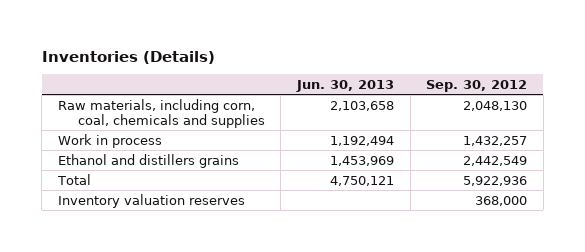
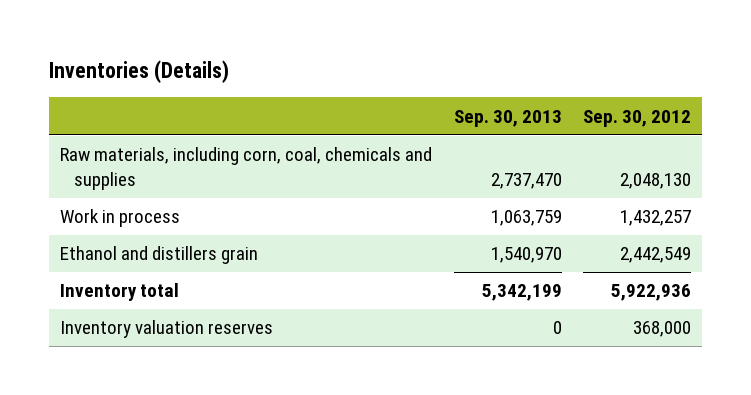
- | Jun. 30, 2013 | Sep. 30, 2012
+ | Sep. 30, 2013 | Sep. 30, 2012
- Ethanol and distillers grains | 1,453,969 | 2,442,549
- Total | 4,750,121 | 5,922,936
+ Ethanol and distillers grain | 1,540,970 | 2,442,549
+ Inventory total | 5,342,199 | 5,922,936

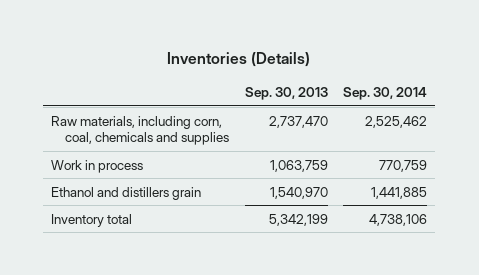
- | Sep. 30, 2013 | Sep. 30, 2012
+ | Sep. 30, 2013 | Sep. 30, 2014
- Inventory valuation reserves | 0 | 368,000

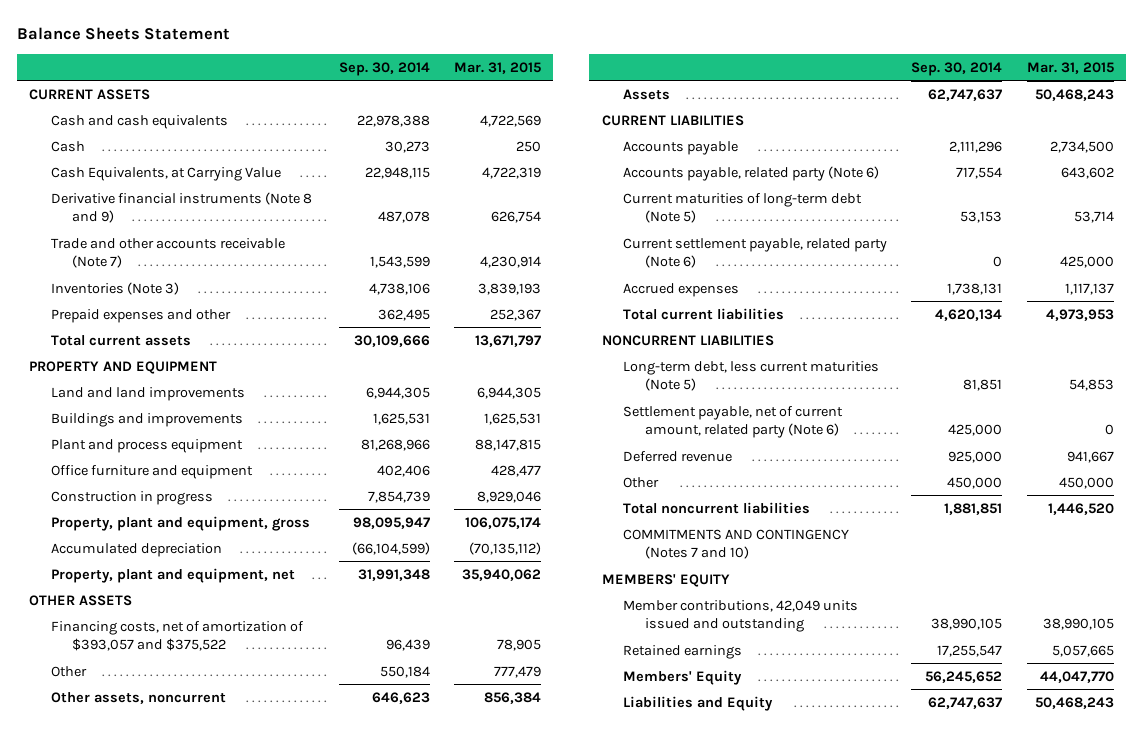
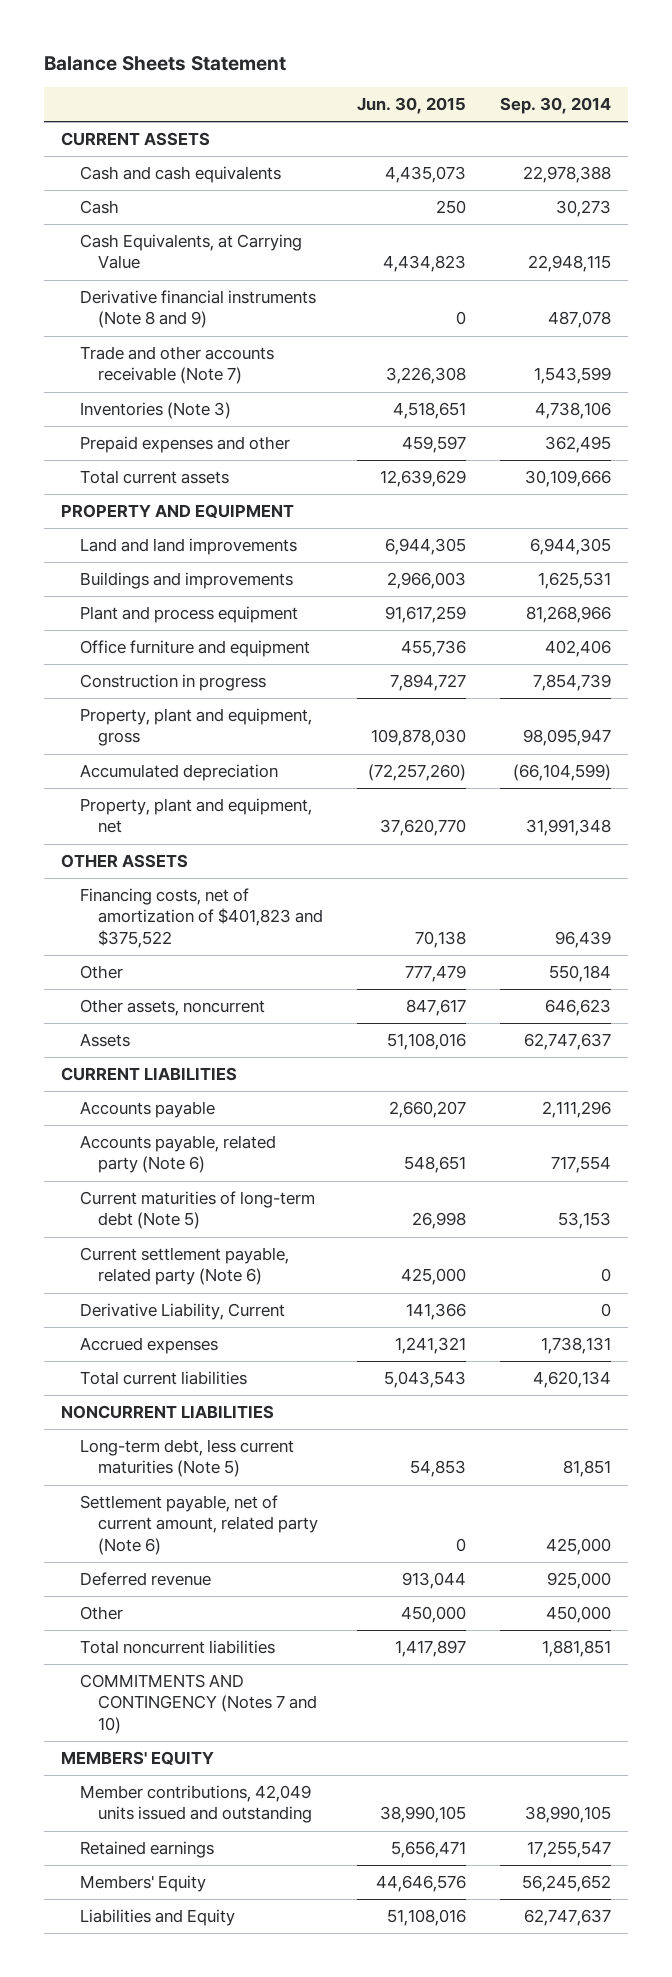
- | Sep. 30, 2014 | Mar. 31, 2015
+ | Jun. 30, 2015 | Sep. 30, 2014
- Financing costs, net of amortization of $393,057 and $375,522 | 96,439 | 78,905
+ Financing costs, net of amortization of $401,823 and $375,522 | 70,138 | 96,439
+ Derivative Liability, Current | 141,366 | 0

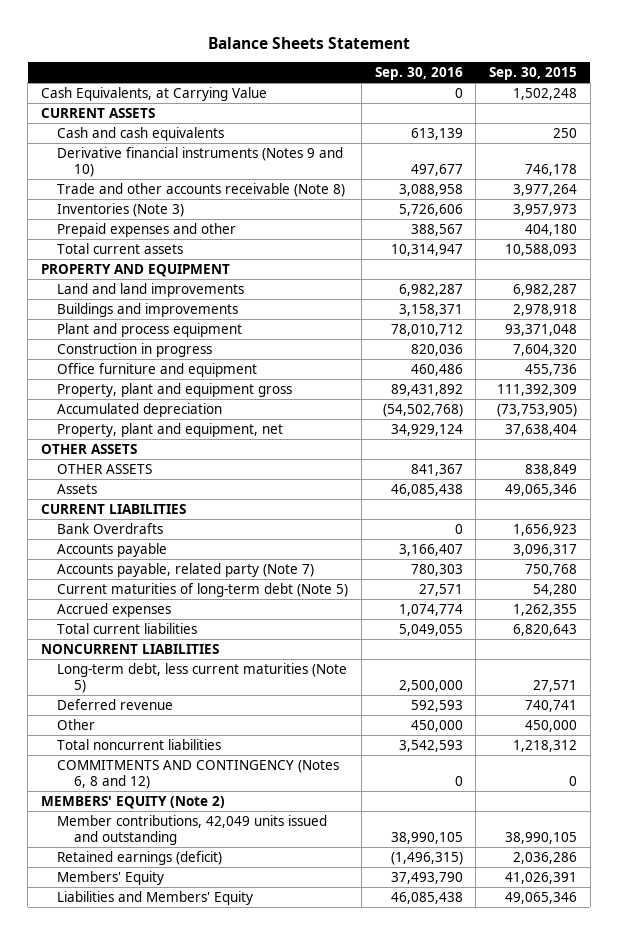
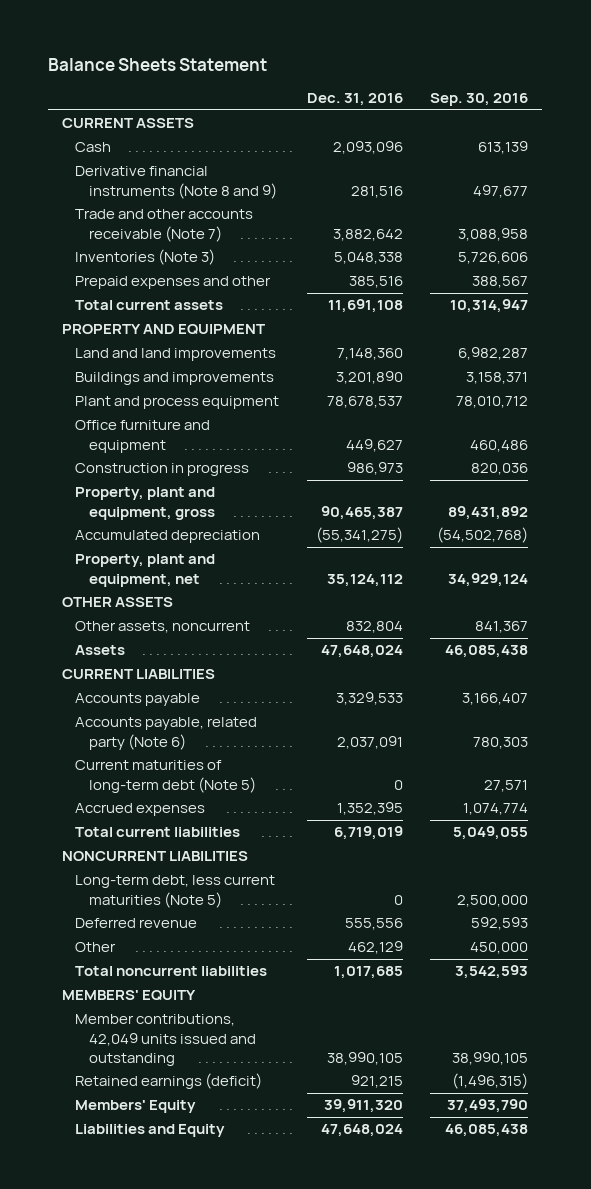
- | Sep. 30, 2016 | Sep. 30, 2015
+ | Dec. 31, 2016 | Sep. 30, 2016
- Cash Equivalents, at Carrying Value | 0 | 1,502,248
- Cash and cash equivalents | 613,139 | 250
- Derivative financial instruments (Notes 9 and 10) | 497,677 | 746,178
- Trade and other accounts receivable (Note 8) | 3,088,958 | 3,977,264
+ Cash | 2,093,096 | 613,139
+ Derivative financial instruments (Note 8 and 9) | 281,516 | 497,677
+ Trade and other accounts receivable (Note 7) | 3,882,642 | 3,088,958
- Property, plant and equipment gross | 89,431,892 | 111,392,309
moved down: Construction in progress | 986,973 | 820,036
+ Property, plant and equipment, gross | 90,465,387 | 89,431,892
- OTHER ASSETS | 841,367 | 838,849
+ Other assets, noncurrent | 832,804 | 841,367
- Bank Overdrafts | 0 | 1,656,923
- Accounts payable, related party (Note 7) | 780,303 | 750,768
+ Accounts payable, related party (Note 6) | 2,037,091 | 780,303
- COMMITMENTS AND CONTINGENCY (Notes 6, 8 and 12) | 0 | 0
- MEMBERS' EQUITY (Note 2)
+ MEMBERS' EQUITY
- Liabilities and Members' Equity | 46,085,438 | 49,065,346
+ Liabilities and Equity | 47,648,024 | 46,085,438

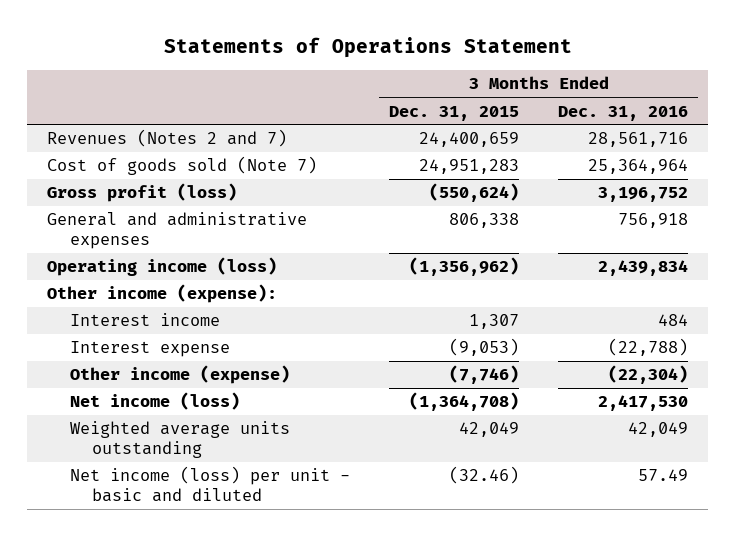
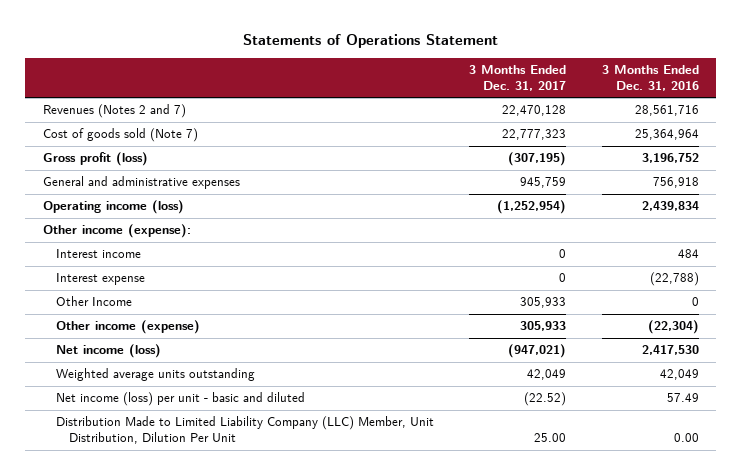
- | 3 Months Ended Dec. 31, 2015 | 3 Months Ended Dec. 31, 2016
+ | 3 Months Ended Dec. 31, 2017 | 3 Months Ended Dec. 31, 2016
+ Other Income | 305,933 | 0
+ Distribution Made to Limited Liability Company (LLC) Member, Unit Distribution, Dilution Per Unit | 25.00 | 0.00

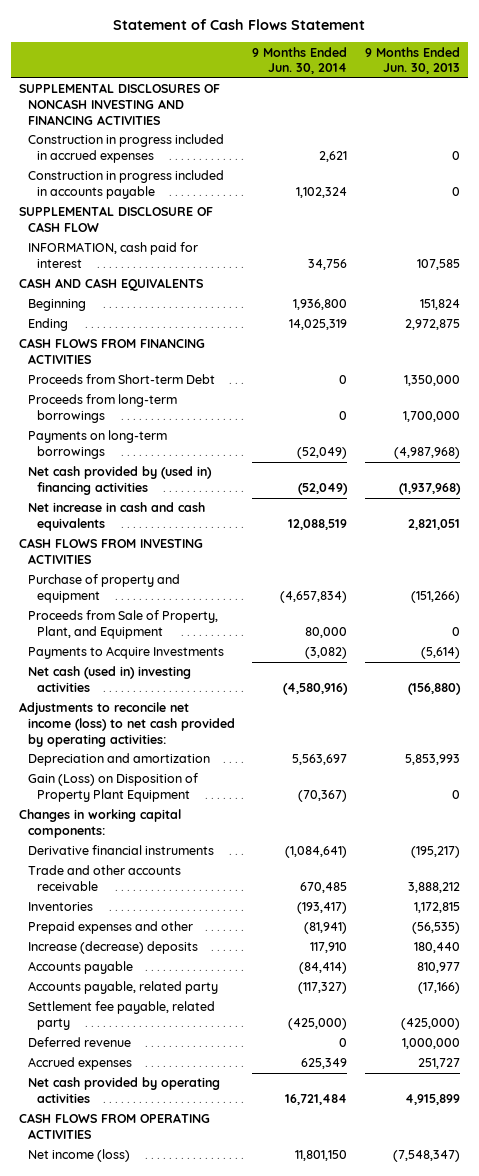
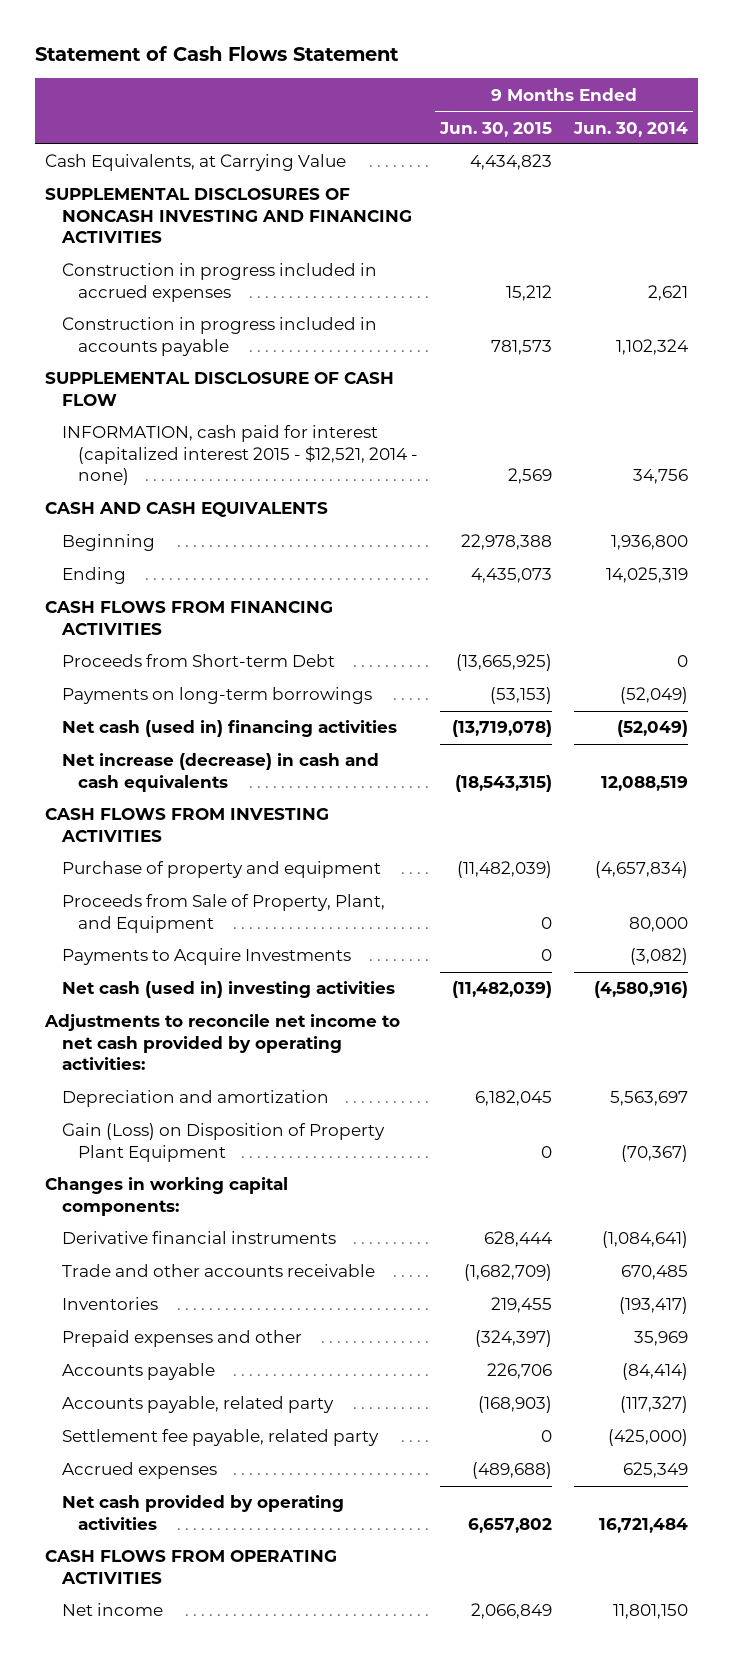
- | 9 Months Ended Jun. 30, 2014 | 9 Months Ended Jun. 30, 2013
+ | 9 Months Ended Jun. 30, 2015 | 9 Months Ended Jun. 30, 2014
+ Cash Equivalents, at Carrying Value | 4,434,823 |
- INFORMATION, cash paid for interest | 34,756 | 107,585
+ INFORMATION, cash paid for interest (capitalized interest 2015 - $12,521, 2014 - none) | 2,569 | 34,756
- Proceeds from long-term borrowings | 0 | 1,700,000
- Net cash provided by (used in) financing activities | (52,049) | (1,937,968)
- Net increase in cash and cash equivalents | 12,088,519 | 2,821,051
+ Net cash (used in) financing activities | (13,719,078) | (52,049)
+ Net increase (decrease) in cash and cash equivalents | (18,543,315) | 12,088,519
- Adjustments to reconcile net income (loss) to net cash provided by operating activities:
+ Adjustments to reconcile net income to net cash provided by operating activities:
- Prepaid expenses and other | (81,941) | (56,535)
- Increase (decrease) deposits | 117,910 | 180,440
+ Prepaid expenses and other | (324,397) | 35,969
- Deferred revenue | 0 | 1,000,000
- Net income (loss) | 11,801,150 | (7,548,347)
+ Net income | 2,066,849 | 11,801,150

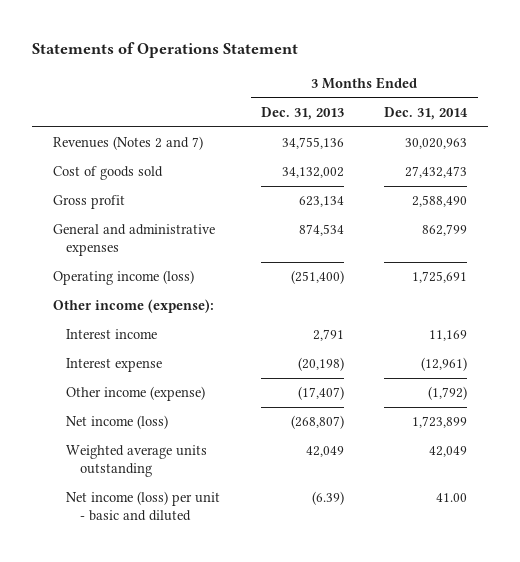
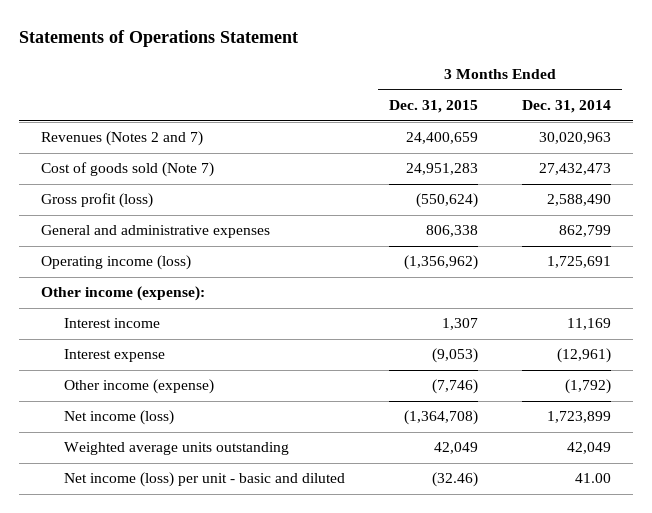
- | 3 Months Ended Dec. 31, 2013 | 3 Months Ended Dec. 31, 2014
+ | 3 Months Ended Dec. 31, 2015 | 3 Months Ended Dec. 31, 2014
- Cost of goods sold | 34,132,002 | 27,432,473
- Gross profit | 623,134 | 2,588,490
+ Cost of goods sold (Note 7) | 24,951,283 | 27,432,473
+ Gross profit (loss) | (550,624) | 2,588,490

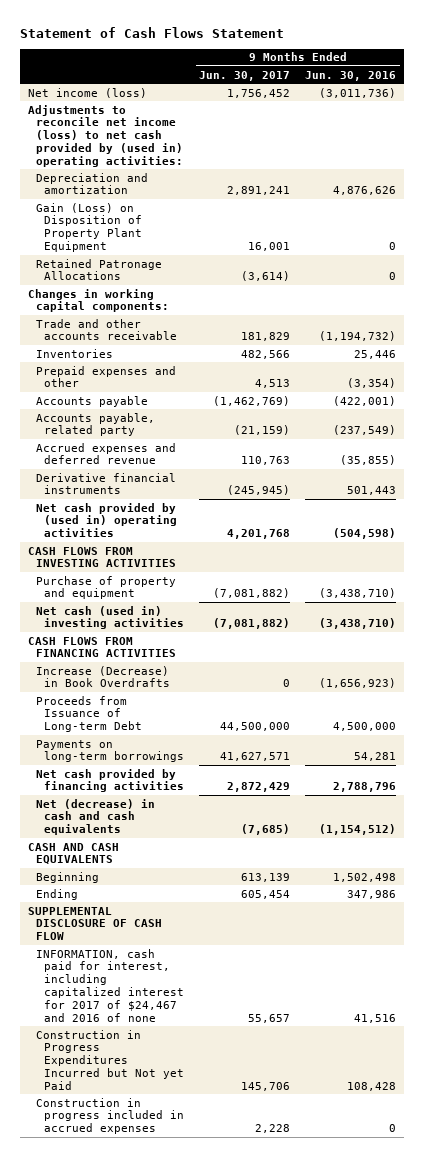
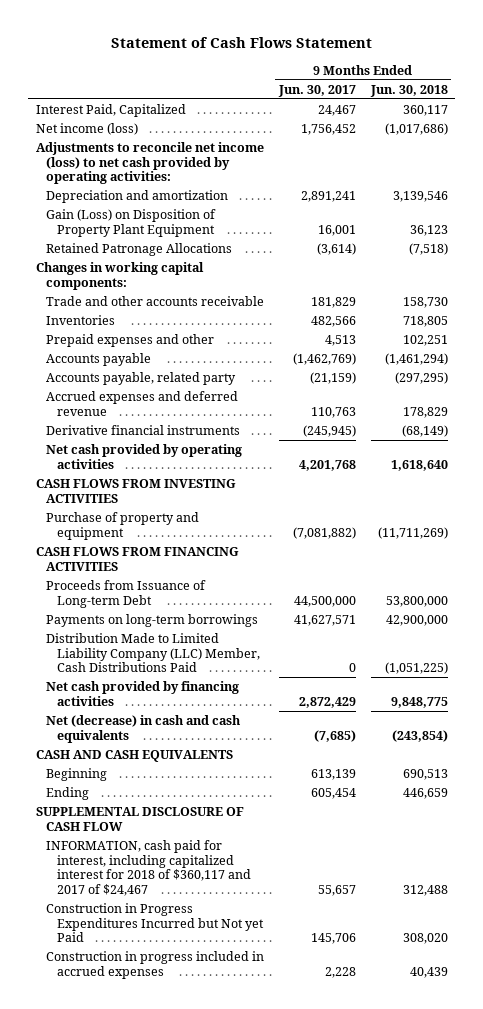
- | 9 Months Ended Jun. 30, 2017 | 9 Months Ended Jun. 30, 2016
+ | 9 Months Ended Jun. 30, 2017 | 9 Months Ended Jun. 30, 2018
+ Interest Paid, Capitalized | 24,467 | 360,117
- Adjustments to reconcile net income (loss) to net cash provided by (used in) operating activities:
+ Adjustments to reconcile net income (loss) to net cash provided by operating activities:
- Net cash provided by (used in) operating activities | 4,201,768 | (504,598)
+ Net cash provided by operating activities | 4,201,768 | 1,618,640
- Net cash (used in) investing activities | (7,081,882) | (3,438,710)
- Increase (Decrease) in Book Overdrafts | 0 | (1,656,923)
+ Distribution Made to Limited Liability Company (LLC) Member, Cash Distributions Paid | 0 | (1,051,225)
- INFORMATION, cash paid for interest, including capitalized interest for 2017 of $24,467 and 2016 of none | 55,657 | 41,516
+ INFORMATION, cash paid for interest, including capitalized interest for 2018 of $360,117 and 2017 of $24,467 | 55,657 | 312,488

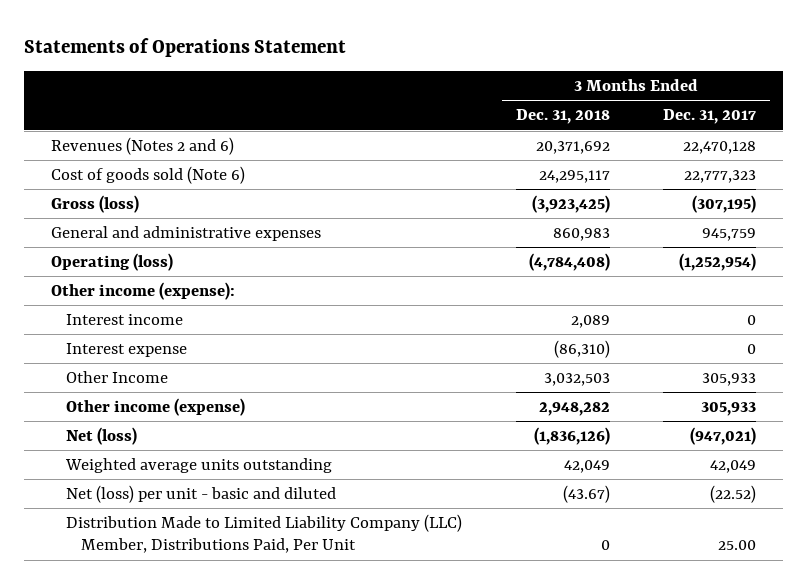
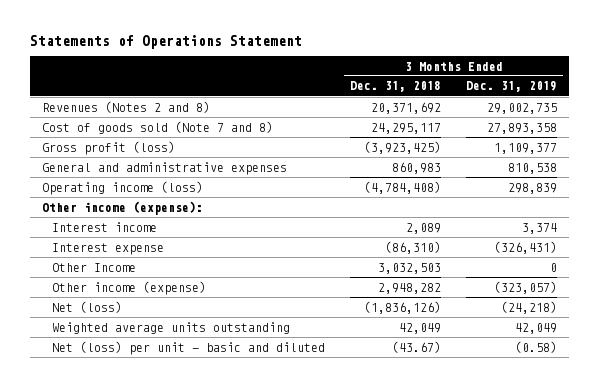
- | 3 Months Ended Dec. 31, 2018 | 3 Months Ended Dec. 31, 2017
+ | 3 Months Ended Dec. 31, 2018 | 3 Months Ended Dec. 31, 2019
- Revenues (Notes 2 and 6) | 20,371,692 | 22,470,128
- Cost of goods sold (Note 6) | 24,295,117 | 22,777,323
- Gross (loss) | (3,923,425) | (307,195)
+ Revenues (Notes 2 and 8) | 20,371,692 | 29,002,735
+ Cost of goods sold (Note 7 and 8) | 24,295,117 | 27,893,358
+ Gross profit (loss) | (3,923,425) | 1,109,377
- Operating (loss) | (4,784,408) | (1,252,954)
+ Operating income (loss) | (4,784,408) | 298,839
- Distribution Made to Limited Liability Company (LLC) Member, Distributions Paid, Per Unit | 0 | 25.00

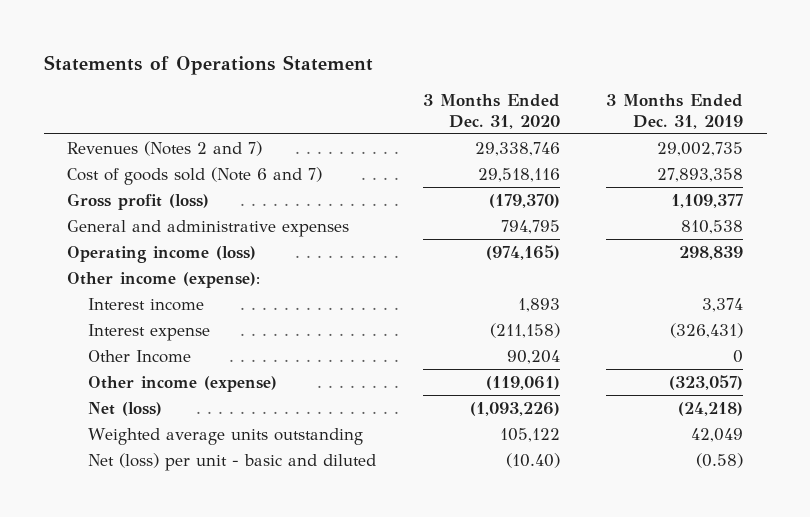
- | 3 Months Ended Dec. 31, 2018 | 3 Months Ended Dec. 31, 2019
+ | 3 Months Ended Dec. 31, 2020 | 3 Months Ended Dec. 31, 2019
- Revenues (Notes 2 and 8) | 20,371,692 | 29,002,735
- Cost of goods sold (Note 7 and 8) | 24,295,117 | 27,893,358
+ Revenues (Notes 2 and 7) | 29,338,746 | 29,002,735
+ Cost of goods sold (Note 6 and 7) | 29,518,116 | 27,893,358

